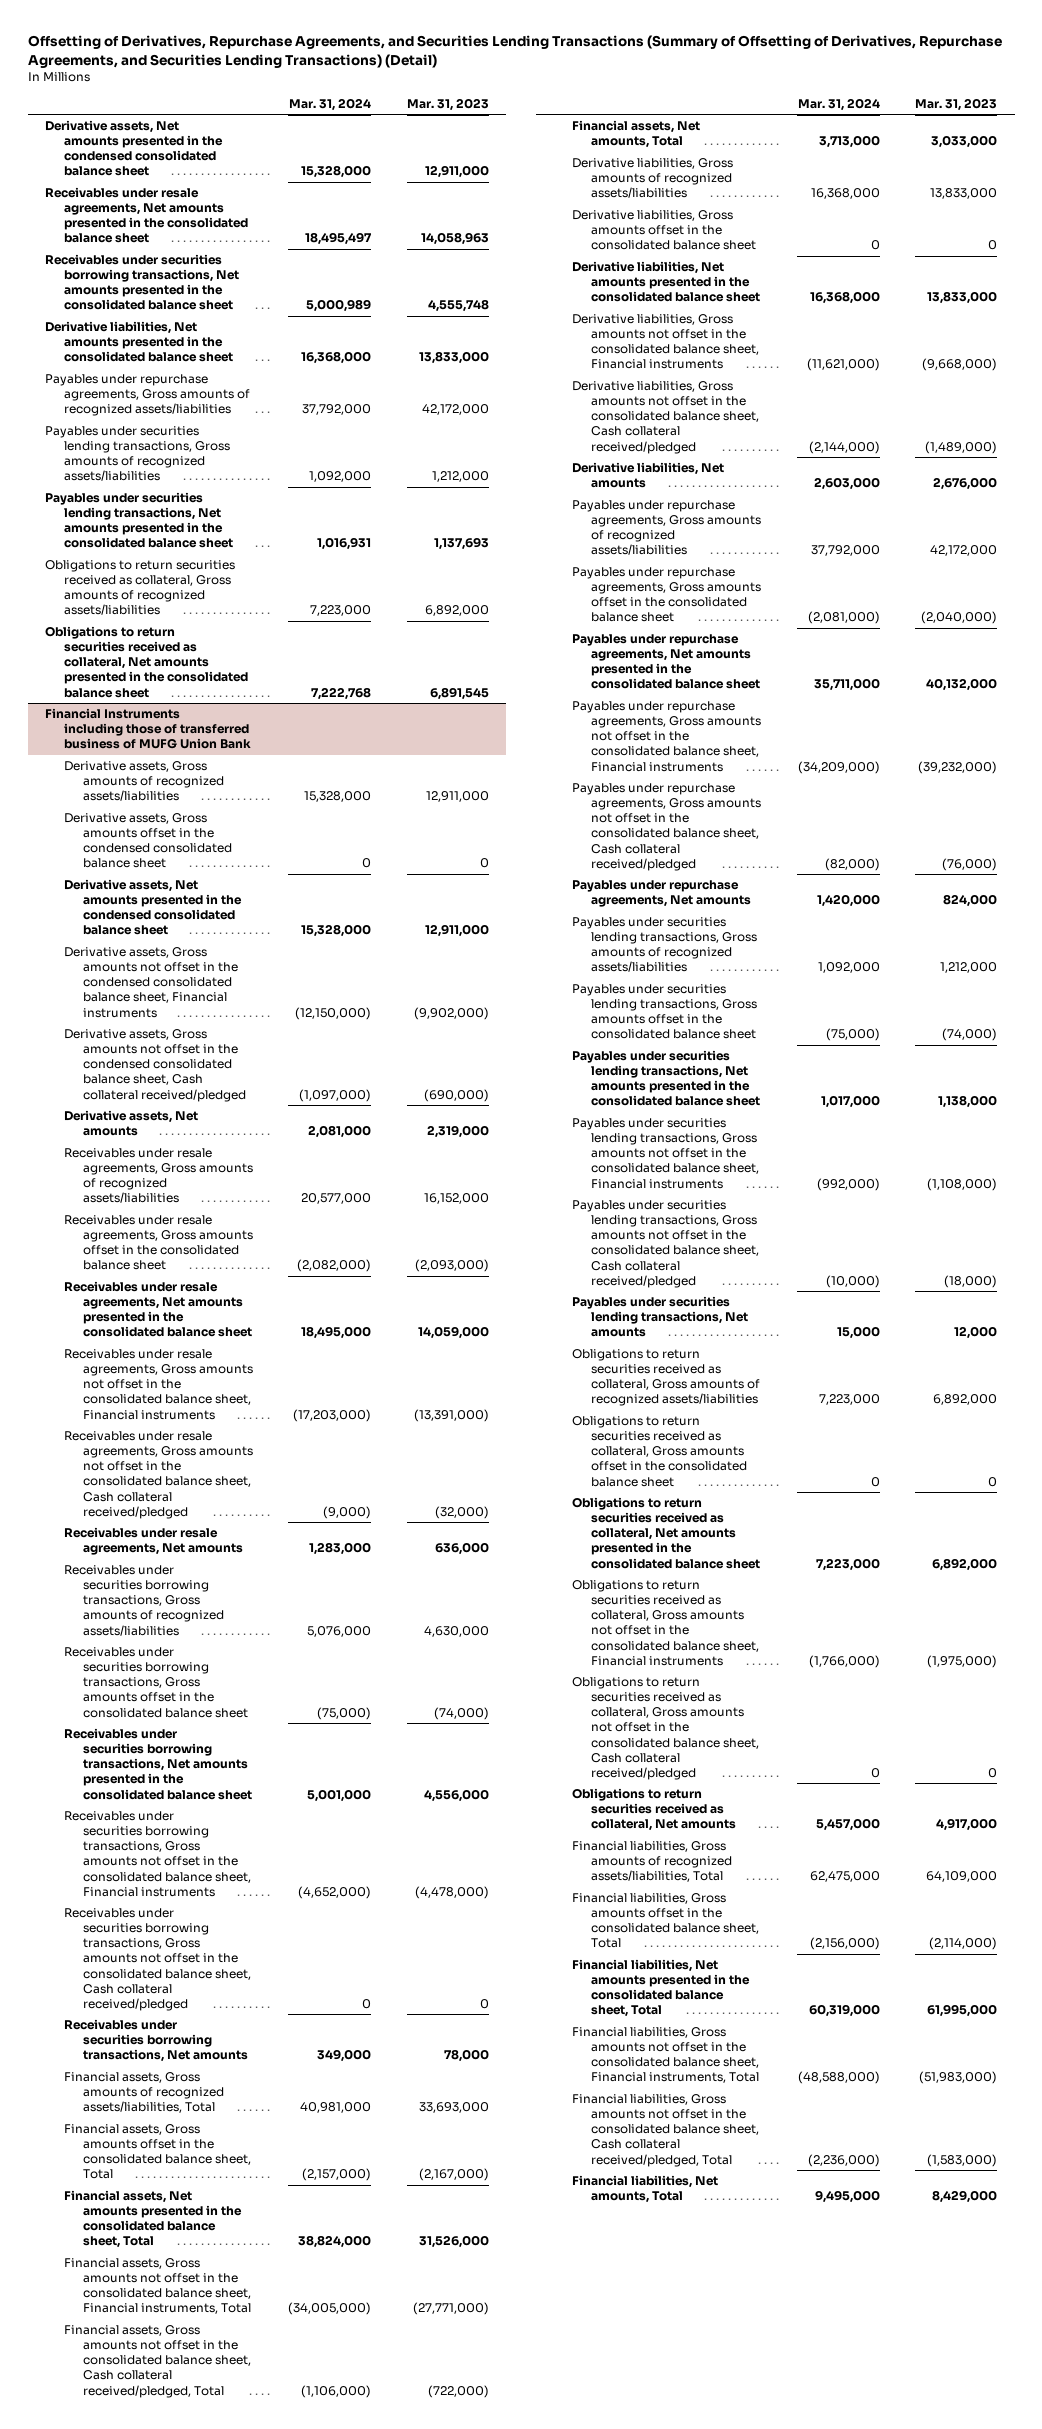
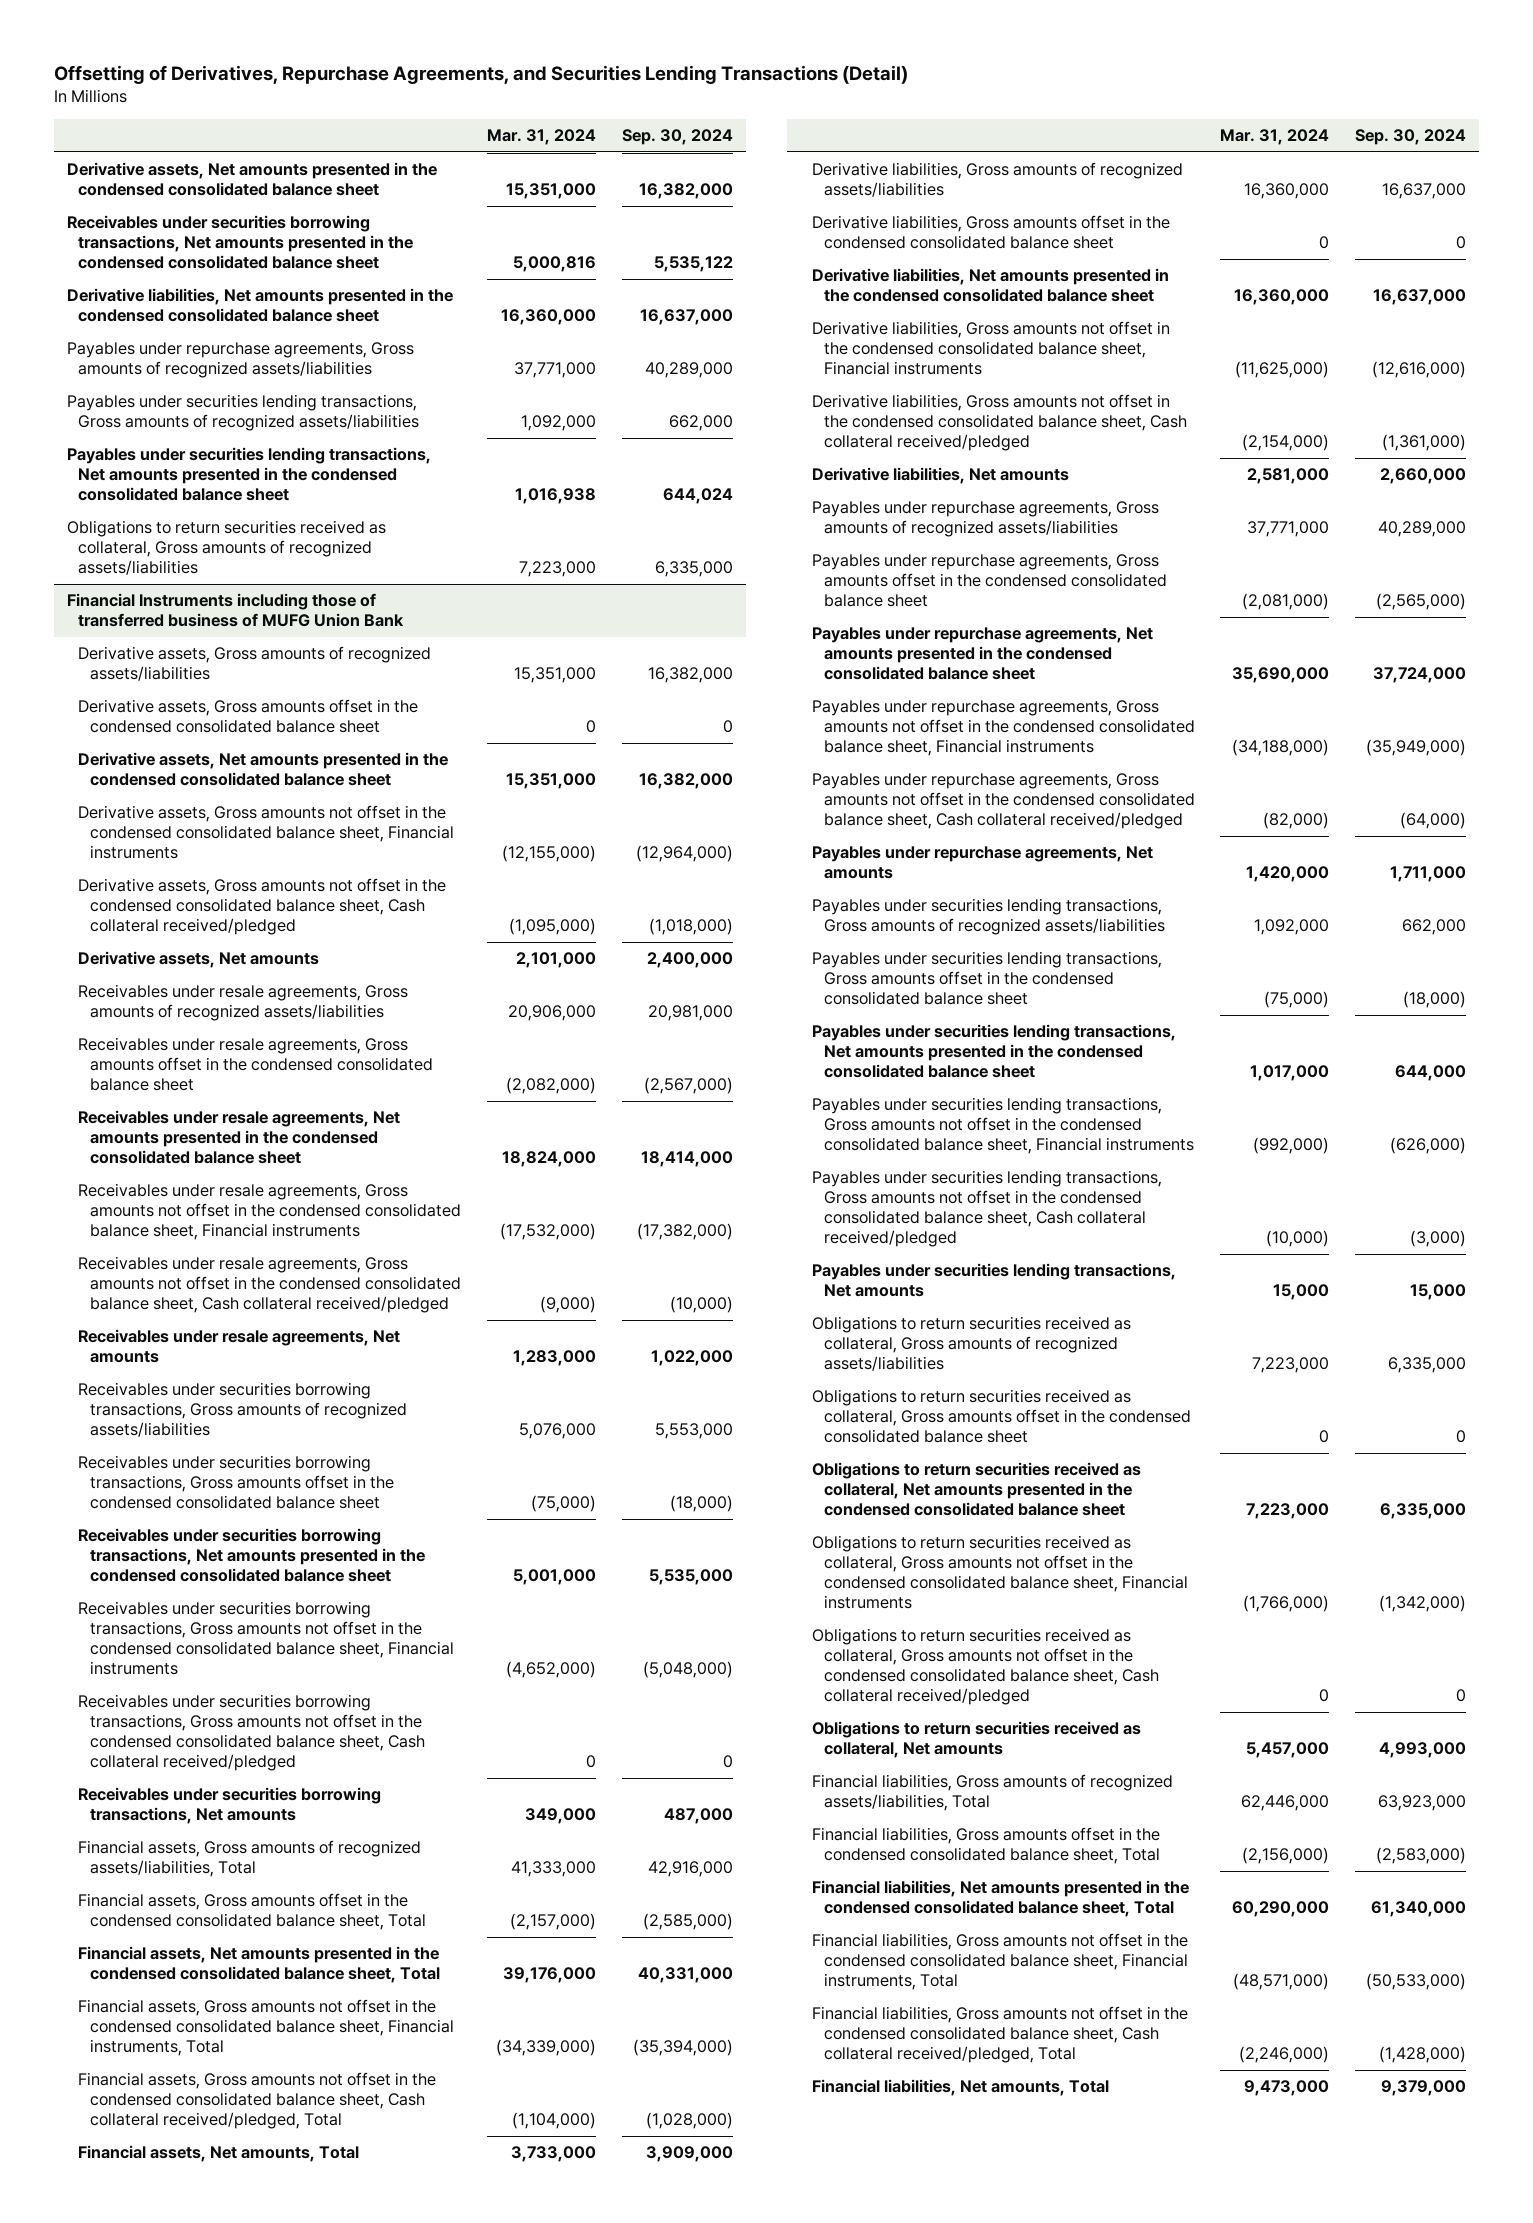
- Offsetting of Derivatives, Repurchase Agreements, and Securities Lending Transactions (Summary of Offsetting of Derivatives, Repurchase Agreements, and Securities Lending Transactions) (Detail)
+ Offsetting of Derivatives, Repurchase Agreements, and Securities Lending Transactions (Detail)
- | Mar. 31, 2024 | Mar. 31, 2023
+ | Mar. 31, 2024 | Sep. 30, 2024
- Derivative assets, Net amounts presented in the condensed consolidated balance sheet | 15,328,000 | 12,911,000
- Receivables under resale agreements, Net amounts presented in the consolidated balance sheet | 18,495,497 | 14,058,963
- Receivables under securities borrowing transactions, Net amounts presented in the consolidated balance sheet | 5,000,989 | 4,555,748
- Derivative liabilities, Net amounts presented in the consolidated balance sheet | 16,368,000 | 13,833,000
- Payables under repurchase agreements, Gross amounts of recognized assets/liabilities | 37,792,000 | 42,172,000
+ Derivative assets, Net amounts presented in the condensed consolidated balance sheet | 15,351,000 | 16,382,000
+ Receivables under securities borrowing transactions, Net amounts presented in the condensed consolidated balance sheet | 5,000,816 | 5,535,122
+ Derivative liabilities, Net amounts presented in the condensed consolidated balance sheet | 16,360,000 | 16,637,000
+ Payables under repurchase agreements, Gross amounts of recognized assets/liabilities | 37,771,000 | 40,289,000
- Payables under securities lending transactions, Net amounts presented in the consolidated balance sheet | 1,016,931 | 1,137,693
+ Payables under securities lending transactions, Net amounts presented in the condensed consolidated balance sheet | 1,016,938 | 644,024
- Obligations to return securities received as collateral, Net amounts presented in the consolidated balance sheet | 7,222,768 | 6,891,545
@ Financial Instruments including those of transferred business of MUFG Union Bank
- Derivative assets, Gross amounts of recognized assets/liabilities | 15,328,000 | 12,911,000
+ Derivative assets, Gross amounts of recognized assets/liabilities | 15,351,000 | 16,382,000
- Derivative assets, Net amounts presented in the condensed consolidated balance sheet | 15,328,000 | 12,911,000
- Derivative assets, Gross amounts not offset in the condensed consolidated balance sheet, Financial instruments | (12,150,000) | (9,902,000)
- Derivative assets, Gross amounts not offset in the condensed consolidated balance sheet, Cash collateral received/pledged | (1,097,000) | (690,000)
- Derivative assets, Net amounts | 2,081,000 | 2,319,000
- Receivables under resale agreements, Gross amounts of recognized assets/liabilities | 20,577,000 | 16,152,000
- Receivables under resale agreements, Gross amounts offset in the consolidated balance sheet | (2,082,000) | (2,093,000)
- Receivables under resale agreements, Net amounts presented in the consolidated balance sheet | 18,495,000 | 14,059,000
- Receivables under resale agreements, Gross amounts not offset in the consolidated balance sheet, Financial instruments | (17,203,000) | (13,391,000)
- Receivables under resale agreements, Gross amounts not offset in the consolidated balance sheet, Cash collateral received/pledged | (9,000) | (32,000)
+ Derivative assets, Net amounts presented in the condensed consolidated balance sheet | 15,351,000 | 16,382,000
+ Derivative assets, Gross amounts not offset in the condensed consolidated balance sheet, Financial instruments | (12,155,000) | (12,964,000)
+ Derivative assets, Gross amounts not offset in the condensed consolidated balance sheet, Cash collateral received/pledged | (1,095,000) | (1,018,000)
+ Derivative assets, Net amounts | 2,101,000 | 2,400,000
+ Receivables under resale agreements, Gross amounts of recognized assets/liabilities | 20,906,000 | 20,981,000
+ Receivables under resale agreements, Gross amounts offset in the condensed consolidated balance sheet | (2,082,000) | (2,567,000)
+ Receivables under resale agreements, Net amounts presented in the condensed consolidated balance sheet | 18,824,000 | 18,414,000
+ Receivables under resale agreements, Gross amounts not offset in the condensed consolidated balance sheet, Financial instruments | (17,532,000) | (17,382,000)
+ Receivables under resale agreements, Gross amounts not offset in the condensed consolidated balance sheet, Cash collateral received/pledged | (9,000) | (10,000)
- Receivables under securities borrowing transactions, Gross amounts offset in the consolidated balance sheet | (75,000) | (74,000)
- Receivables under securities borrowing transactions, Net amounts presented in the consolidated balance sheet | 5,001,000 | 4,556,000
- Receivables under securities borrowing transactions, Gross amounts not offset in the consolidated balance sheet, Financial instruments | (4,652,000) | (4,478,000)
- Receivables under securities borrowing transactions, Gross amounts not offset in the consolidated balance sheet, Cash collateral received/pledged | 0 | 0
+ Receivables under securities borrowing transactions, Gross amounts offset in the condensed consolidated balance sheet | (75,000) | (18,000)
+ Receivables under securities borrowing transactions, Net amounts presented in the condensed consolidated balance sheet | 5,001,000 | 5,535,000
+ Receivables under securities borrowing transactions, Gross amounts not offset in the condensed consolidated balance sheet, Financial instruments | (4,652,000) | (5,048,000)
+ Receivables under securities borrowing transactions, Gross amounts not offset in the condensed consolidated balance sheet, Cash collateral received/pledged | 0 | 0
- Financial assets, Gross amounts of recognized assets/liabilities, Total | 40,981,000 | 33,693,000
- Financial assets, Gross amounts offset in the consolidated balance sheet, Total | (2,157,000) | (2,167,000)
- Financial assets, Net amounts presented in the consolidated balance sheet, Total | 38,824,000 | 31,526,000
- Financial assets, Gross amounts not offset in the consolidated balance sheet, Financial instruments, Total | (34,005,000) | (27,771,000)
- Financial assets, Gross amounts not offset in the consolidated balance sheet, Cash collateral received/pledged, Total | (1,106,000) | (722,000)
- Financial assets, Net amounts, Total | 3,713,000 | 3,033,000
- Derivative liabilities, Gross amounts of recognized assets/liabilities | 16,368,000 | 13,833,000
- Derivative liabilities, Gross amounts offset in the consolidated balance sheet | 0 | 0
- Derivative liabilities, Net amounts presented in the consolidated balance sheet | 16,368,000 | 13,833,000
- Derivative liabilities, Gross amounts not offset in the consolidated balance sheet, Financial instruments | (11,621,000) | (9,668,000)
- Derivative liabilities, Gross amounts not offset in the consolidated balance sheet, Cash collateral received/pledged | (2,144,000) | (1,489,000)
- Derivative liabilities, Net amounts | 2,603,000 | 2,676,000
- Payables under repurchase agreements, Gross amounts of recognized assets/liabilities | 37,792,000 | 42,172,000
- Payables under repurchase agreements, Gross amounts offset in the consolidated balance sheet | (2,081,000) | (2,040,000)
- Payables under repurchase agreements, Net amounts presented in the consolidated balance sheet | 35,711,000 | 40,132,000
- Payables under repurchase agreements, Gross amounts not offset in the consolidated balance sheet, Financial instruments | (34,209,000) | (39,232,000)
- Payables under repurchase agreements, Gross amounts not offset in the consolidated balance sheet, Cash collateral received/pledged | (82,000) | (76,000)
+ Financial assets, Gross amounts of recognized assets/liabilities, Total | 41,333,000 | 42,916,000
+ Financial assets, Gross amounts offset in the condensed consolidated balance sheet, Total | (2,157,000) | (2,585,000)
+ Financial assets, Net amounts presented in the condensed consolidated balance sheet, Total | 39,176,000 | 40,331,000
+ Financial assets, Gross amounts not offset in the condensed consolidated balance sheet, Financial instruments, Total | (34,339,000) | (35,394,000)
+ Financial assets, Gross amounts not offset in the condensed consolidated balance sheet, Cash collateral received/pledged, Total | (1,104,000) | (1,028,000)
+ Financial assets, Net amounts, Total | 3,733,000 | 3,909,000
+ Derivative liabilities, Gross amounts of recognized assets/liabilities | 16,360,000 | 16,637,000
+ Derivative liabilities, Gross amounts offset in the condensed consolidated balance sheet | 0 | 0
+ Derivative liabilities, Net amounts presented in the condensed consolidated balance sheet | 16,360,000 | 16,637,000
+ Derivative liabilities, Gross amounts not offset in the condensed consolidated balance sheet, Financial instruments | (11,625,000) | (12,616,000)
+ Derivative liabilities, Gross amounts not offset in the condensed consolidated balance sheet, Cash collateral received/pledged | (2,154,000) | (1,361,000)
+ Derivative liabilities, Net amounts | 2,581,000 | 2,660,000
+ Payables under repurchase agreements, Gross amounts of recognized assets/liabilities | 37,771,000 | 40,289,000
+ Payables under repurchase agreements, Gross amounts offset in the condensed consolidated balance sheet | (2,081,000) | (2,565,000)
+ Payables under repurchase agreements, Net amounts presented in the condensed consolidated balance sheet | 35,690,000 | 37,724,000
+ Payables under repurchase agreements, Gross amounts not offset in the condensed consolidated balance sheet, Financial instruments | (34,188,000) | (35,949,000)
+ Payables under repurchase agreements, Gross amounts not offset in the condensed consolidated balance sheet, Cash collateral received/pledged | (82,000) | (64,000)
- Payables under securities lending transactions, Gross amounts offset in the consolidated balance sheet | (75,000) | (74,000)
- Payables under securities lending transactions, Net amounts presented in the consolidated balance sheet | 1,017,000 | 1,138,000
- Payables under securities lending transactions, Gross amounts not offset in the consolidated balance sheet, Financial instruments | (992,000) | (1,108,000)
- Payables under securities lending transactions, Gross amounts not offset in the consolidated balance sheet, Cash collateral received/pledged | (10,000) | (18,000)
+ Payables under securities lending transactions, Gross amounts offset in the condensed consolidated balance sheet | (75,000) | (18,000)
+ Payables under securities lending transactions, Net amounts presented in the condensed consolidated balance sheet | 1,017,000 | 644,000
+ Payables under securities lending transactions, Gross amounts not offset in the condensed consolidated balance sheet, Financial instruments | (992,000) | (626,000)
+ Payables under securities lending transactions, Gross amounts not offset in the condensed consolidated balance sheet, Cash collateral received/pledged | (10,000) | (3,000)
- Obligations to return securities received as collateral, Gross amounts offset in the consolidated balance sheet | 0 | 0
- Obligations to return securities received as collateral, Net amounts presented in the consolidated balance sheet | 7,223,000 | 6,892,000
- Obligations to return securities received as collateral, Gross amounts not offset in the consolidated balance sheet, Financial instruments | (1,766,000) | (1,975,000)
- Obligations to return securities received as collateral, Gross amounts not offset in the consolidated balance sheet, Cash collateral received/pledged | 0 | 0
+ Obligations to return securities received as collateral, Gross amounts offset in the condensed consolidated balance sheet | 0 | 0
+ Obligations to return securities received as collateral, Net amounts presented in the condensed consolidated balance sheet | 7,223,000 | 6,335,000
+ Obligations to return securities received as collateral, Gross amounts not offset in the condensed consolidated balance sheet, Financial instruments | (1,766,000) | (1,342,000)
+ Obligations to return securities received as collateral, Gross amounts not offset in the condensed consolidated balance sheet, Cash collateral received/pledged | 0 | 0
- Financial liabilities, Gross amounts of recognized assets/liabilities, Total | 62,475,000 | 64,109,000
- Financial liabilities, Gross amounts offset in the consolidated balance sheet, Total | (2,156,000) | (2,114,000)
- Financial liabilities, Net amounts presented in the consolidated balance sheet, Total | 60,319,000 | 61,995,000
- Financial liabilities, Gross amounts not offset in the consolidated balance sheet, Financial instruments, Total | (48,588,000) | (51,983,000)
- Financial liabilities, Gross amounts not offset in the consolidated balance sheet, Cash collateral received/pledged, Total | (2,236,000) | (1,583,000)
- Financial liabilities, Net amounts, Total | 9,495,000 | 8,429,000
+ Financial liabilities, Gross amounts of recognized assets/liabilities, Total | 62,446,000 | 63,923,000
+ Financial liabilities, Gross amounts offset in the condensed consolidated balance sheet, Total | (2,156,000) | (2,583,000)
+ Financial liabilities, Net amounts presented in the condensed consolidated balance sheet, Total | 60,290,000 | 61,340,000
+ Financial liabilities, Gross amounts not offset in the condensed consolidated balance sheet, Financial instruments, Total | (48,571,000) | (50,533,000)
+ Financial liabilities, Gross amounts not offset in the condensed consolidated balance sheet, Cash collateral received/pledged, Total | (2,246,000) | (1,428,000)
+ Financial liabilities, Net amounts, Total | 9,473,000 | 9,379,000

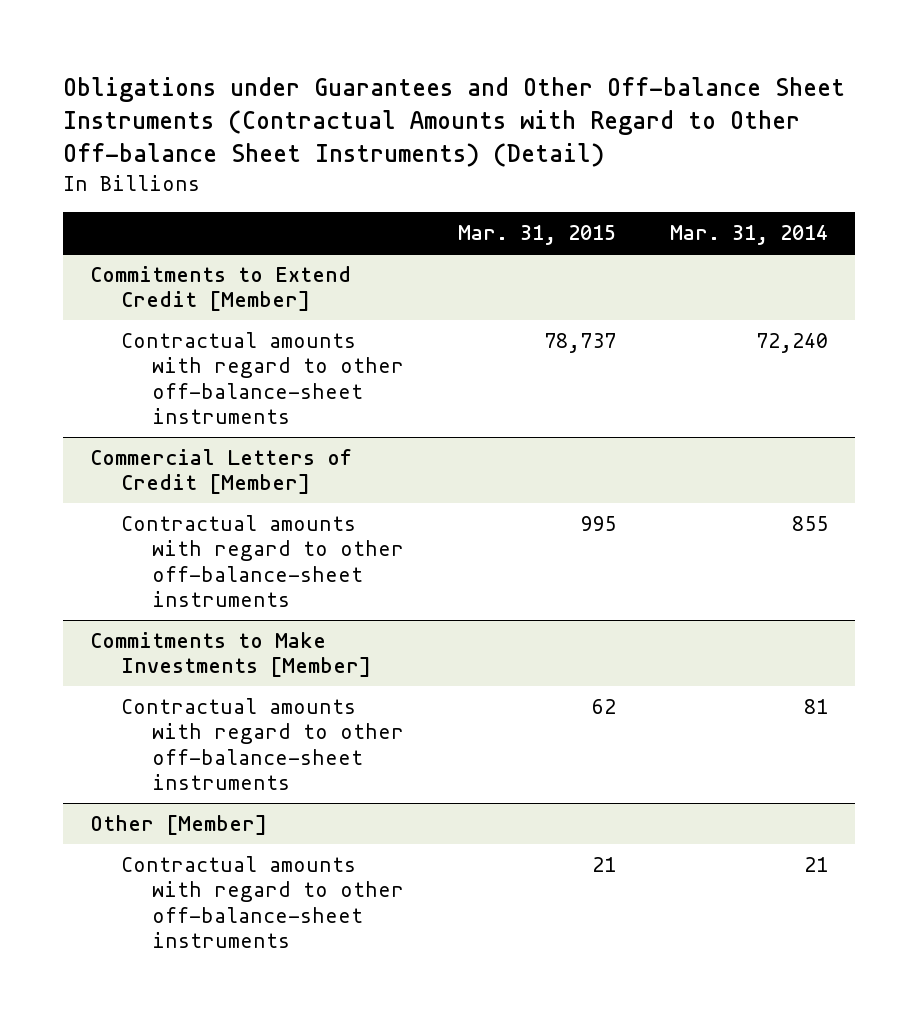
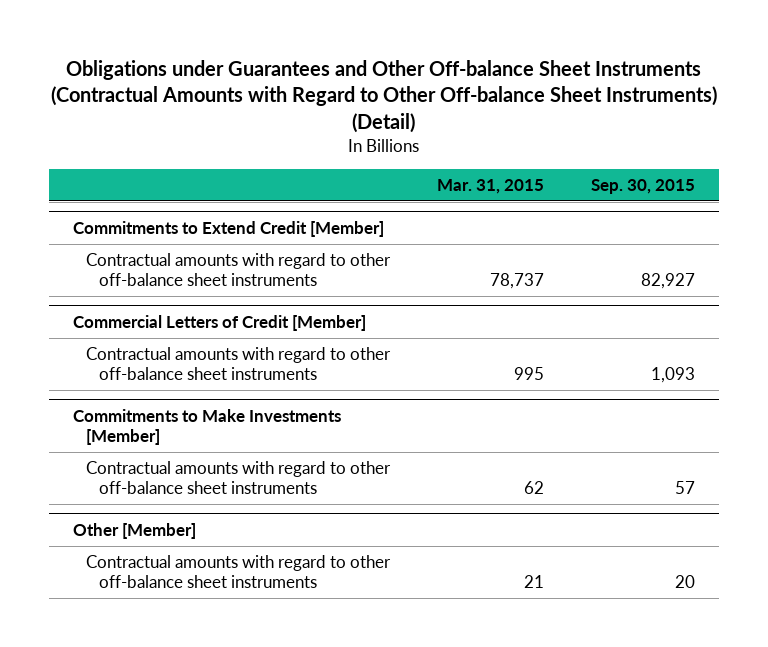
- | Mar. 31, 2015 | Mar. 31, 2014
+ | Mar. 31, 2015 | Sep. 30, 2015
@ Commitments to Extend Credit [Member]
- Contractual amounts with regard to other off-balance-sheet instruments | 78,737 | 72,240
+ Contractual amounts with regard to other off-balance sheet instruments | 78,737 | 82,927
@ Commercial Letters of Credit [Member]
- Contractual amounts with regard to other off-balance-sheet instruments | 995 | 855
+ Contractual amounts with regard to other off-balance sheet instruments | 995 | 1,093
@ Commitments to Make Investments [Member]
- Contractual amounts with regard to other off-balance-sheet instruments | 62 | 81
+ Contractual amounts with regard to other off-balance sheet instruments | 62 | 57
@ Other [Member]
- Contractual amounts with regard to other off-balance-sheet instruments | 21 | 21
+ Contractual amounts with regard to other off-balance sheet instruments | 21 | 20

